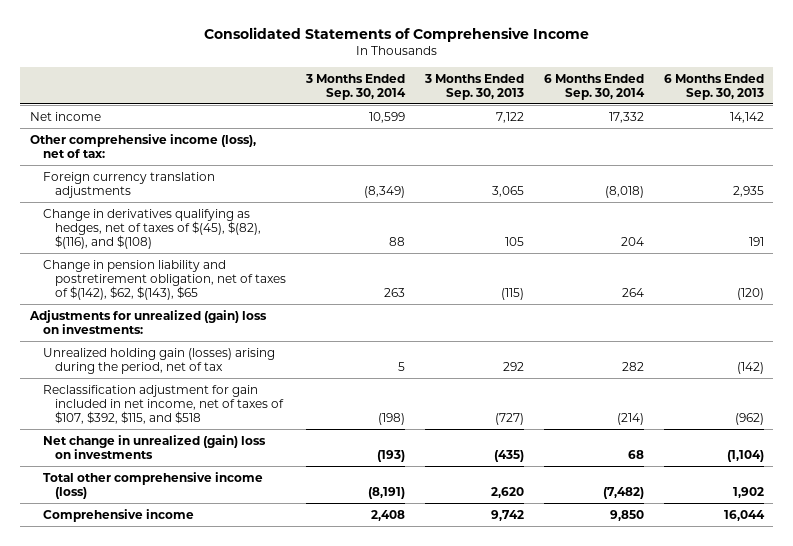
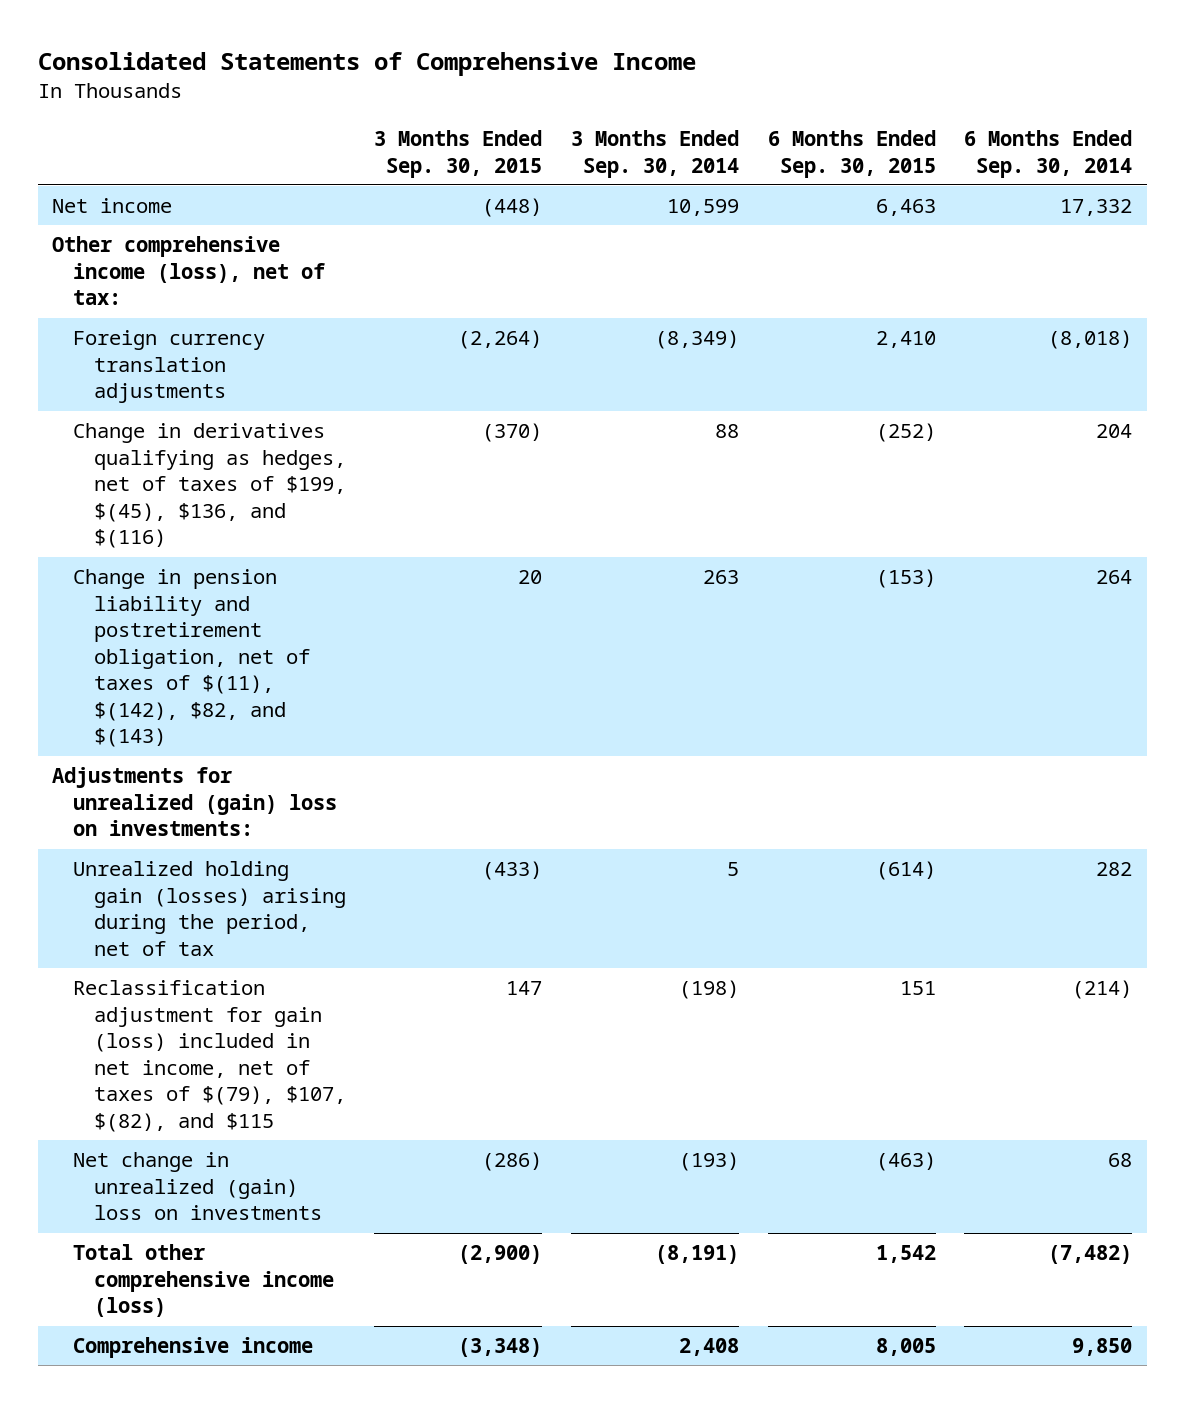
- | 3 Months Ended Sep. 30, 2014 | 3 Months Ended Sep. 30, 2013 | 6 Months Ended Sep. 30, 2014 | 6 Months Ended Sep. 30, 2013
+ | 3 Months Ended Sep. 30, 2015 | 3 Months Ended Sep. 30, 2014 | 6 Months Ended Sep. 30, 2015 | 6 Months Ended Sep. 30, 2014
- Change in derivatives qualifying as hedges, net of taxes of $(45), $(82), $(116), and $(108) | 88 | 105 | 204 | 191
- Change in pension liability and postretirement obligation, net of taxes of $(142), $62, $(143), $65 | 263 | (115) | 264 | (120)
+ Change in derivatives qualifying as hedges, net of taxes of $199, $(45), $136, and $(116) | (370) | 88 | (252) | 204
+ Change in pension liability and postretirement obligation, net of taxes of $(11), $(142), $82, and $(143) | 20 | 263 | (153) | 264
- Reclassification adjustment for gain included in net income, net of taxes of $107, $392, $115, and $518 | (198) | (727) | (214) | (962)
+ Reclassification adjustment for gain (loss) included in net income, net of taxes of $(79), $107, $(82), and $115 | 147 | (198) | 151 | (214)

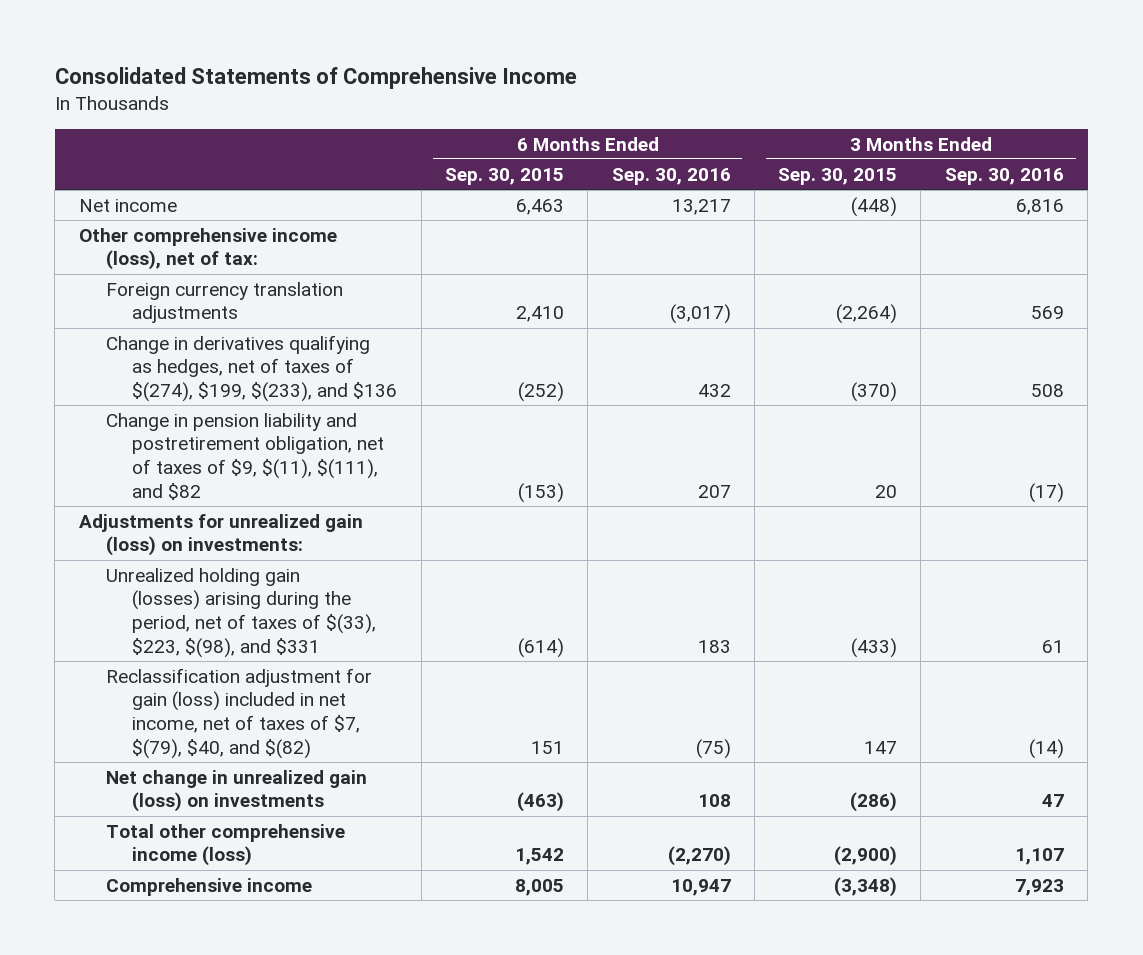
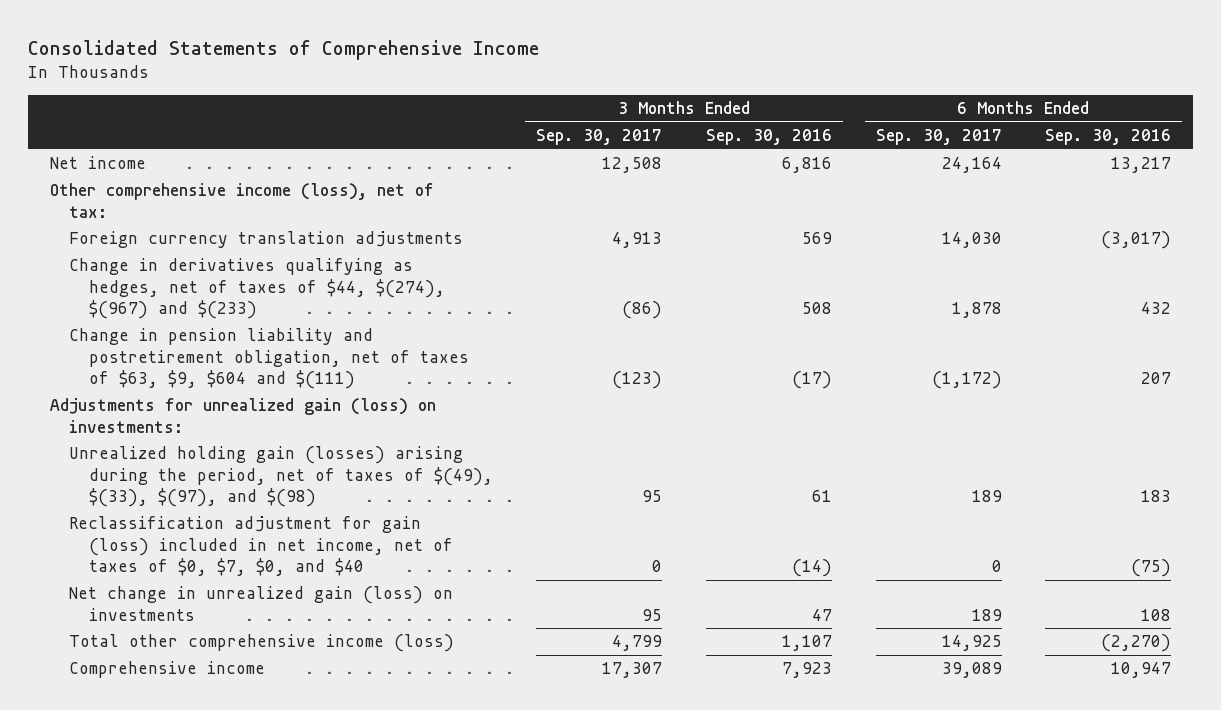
- | 6 Months Ended Sep. 30, 2015 | 6 Months Ended Sep. 30, 2016 | 3 Months Ended Sep. 30, 2015 | 3 Months Ended Sep. 30, 2016
+ | 3 Months Ended Sep. 30, 2017 | 3 Months Ended Sep. 30, 2016 | 6 Months Ended Sep. 30, 2017 | 6 Months Ended Sep. 30, 2016
- Change in derivatives qualifying as hedges, net of taxes of $(274), $199, $(233), and $136 | (252) | 432 | (370) | 508
- Change in pension liability and postretirement obligation, net of taxes of $9, $(11), $(111), and $82 | (153) | 207 | 20 | (17)
+ Change in derivatives qualifying as hedges, net of taxes of $44, $(274), $(967) and $(233) | (86) | 508 | 1,878 | 432
+ Change in pension liability and postretirement obligation, net of taxes of $63, $9, $604 and $(111) | (123) | (17) | (1,172) | 207
- Unrealized holding gain (losses) arising during the period, net of taxes of $(33), $223, $(98), and $331 | (614) | 183 | (433) | 61
- Reclassification adjustment for gain (loss) included in net income, net of taxes of $7, $(79), $40, and $(82) | 151 | (75) | 147 | (14)
+ Unrealized holding gain (losses) arising during the period, net of taxes of $(49), $(33), $(97), and $(98) | 95 | 61 | 189 | 183
+ Reclassification adjustment for gain (loss) included in net income, net of taxes of $0, $7, $0, and $40 | 0 | (14) | 0 | (75)

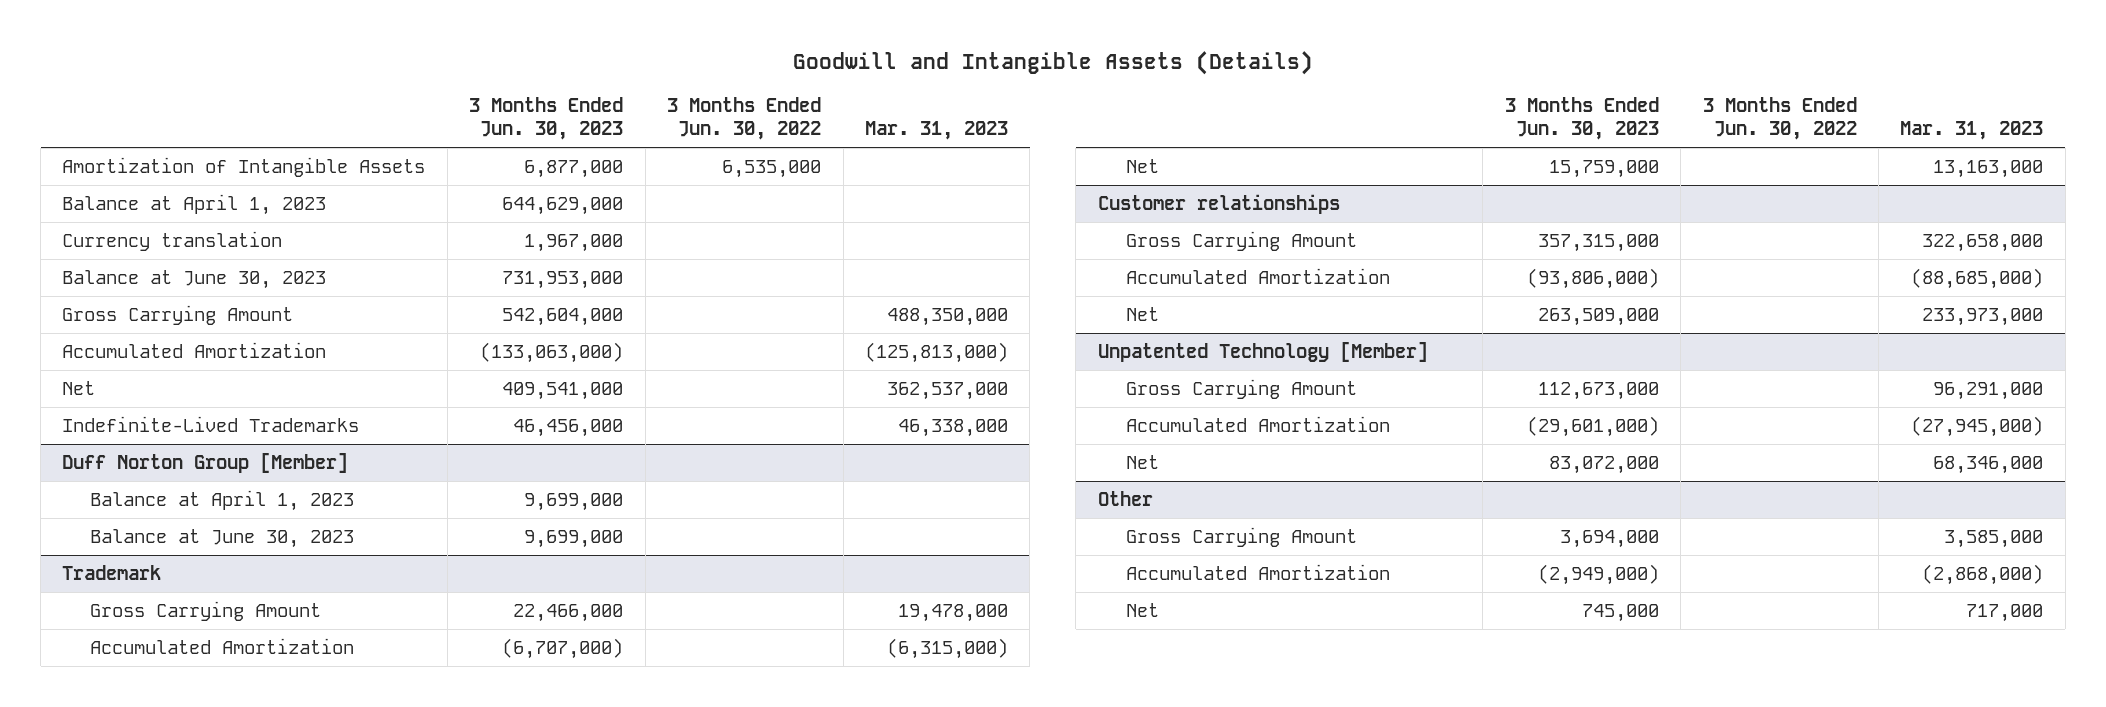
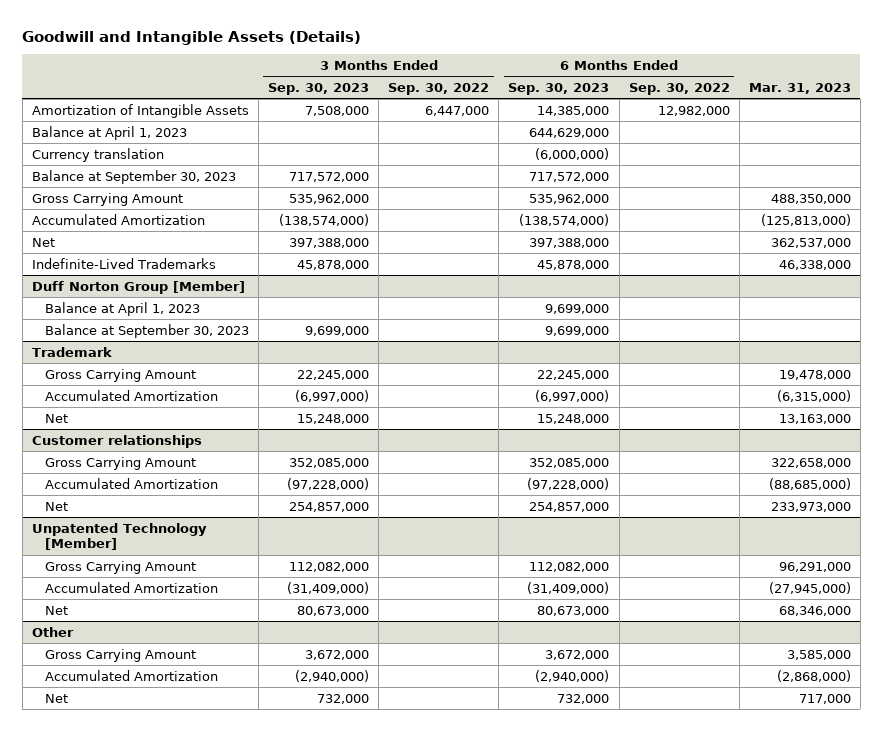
- | 3 Months Ended Jun. 30, 2023 | 3 Months Ended Jun. 30, 2022 | Mar. 31, 2023
+ | 3 Months Ended Sep. 30, 2023 | 3 Months Ended Sep. 30, 2022 | 6 Months Ended Sep. 30, 2023 | 6 Months Ended Sep. 30, 2022 | Mar. 31, 2023
- Balance at June 30, 2023 | 731,953,000 | |
+ Balance at September 30, 2023 | 717,572,000 | | 717,572,000 | |
@ Duff Norton Group [Member]
- Balance at June 30, 2023 | 9,699,000 | |
+ Balance at September 30, 2023 | 9,699,000 | | 9,699,000 | |

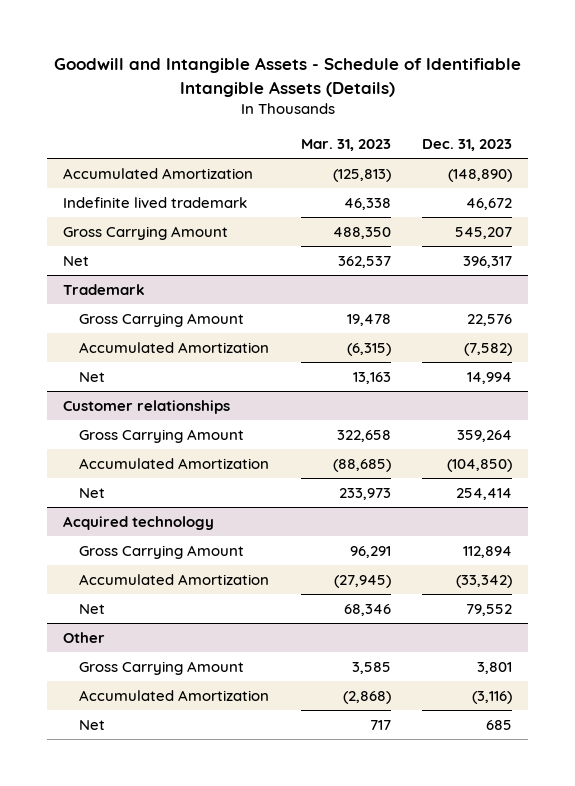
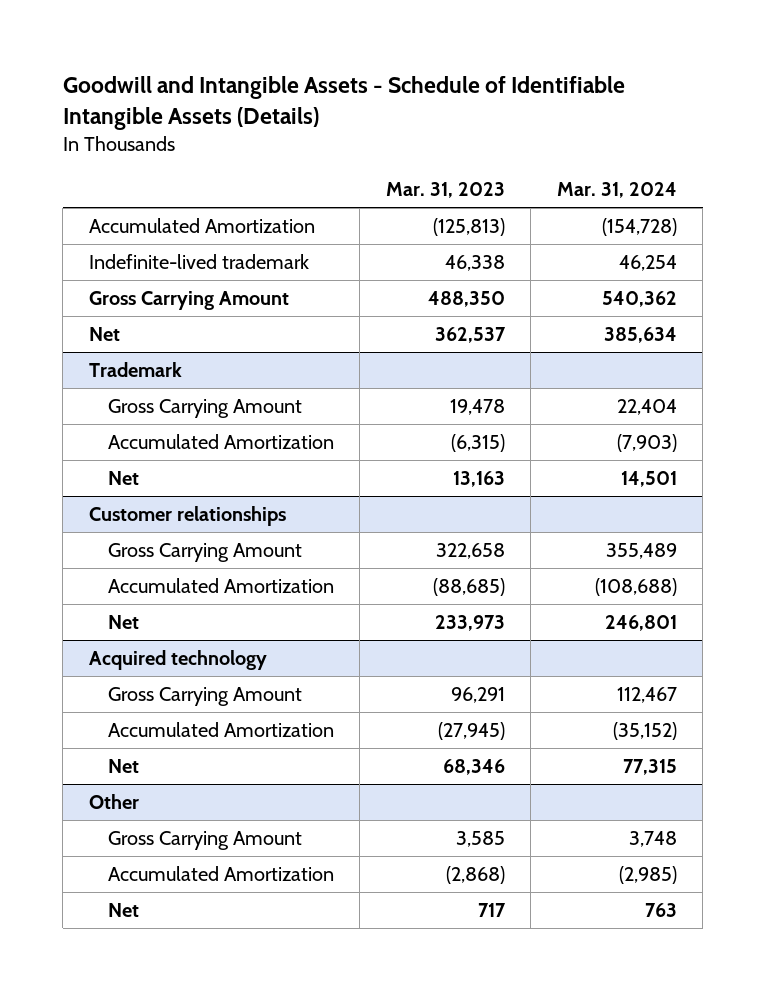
- | Mar. 31, 2023 | Dec. 31, 2023
+ | Mar. 31, 2023 | Mar. 31, 2024
- Indefinite lived trademark | 46,338 | 46,672
+ Indefinite-lived trademark | 46,338 | 46,254

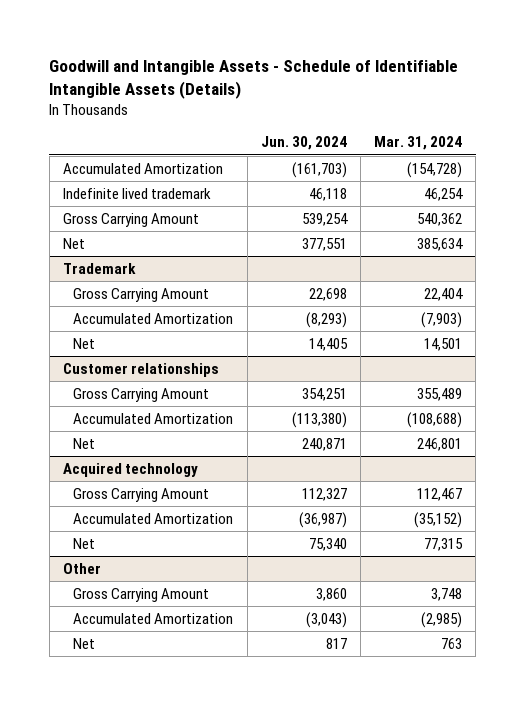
- | Mar. 31, 2023 | Mar. 31, 2024
+ | Jun. 30, 2024 | Mar. 31, 2024
- Indefinite-lived trademark | 46,338 | 46,254
+ Indefinite lived trademark | 46,118 | 46,254

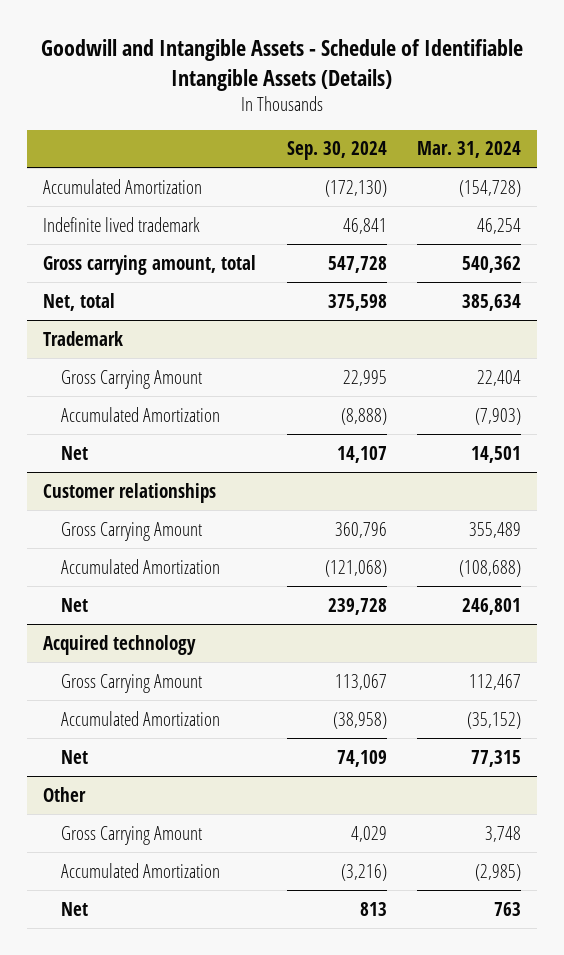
- | Jun. 30, 2024 | Mar. 31, 2024
+ | Sep. 30, 2024 | Mar. 31, 2024
- Gross Carrying Amount | 539,254 | 540,362
- Net | 377,551 | 385,634
+ Gross carrying amount, total | 547,728 | 540,362
+ Net, total | 375,598 | 385,634

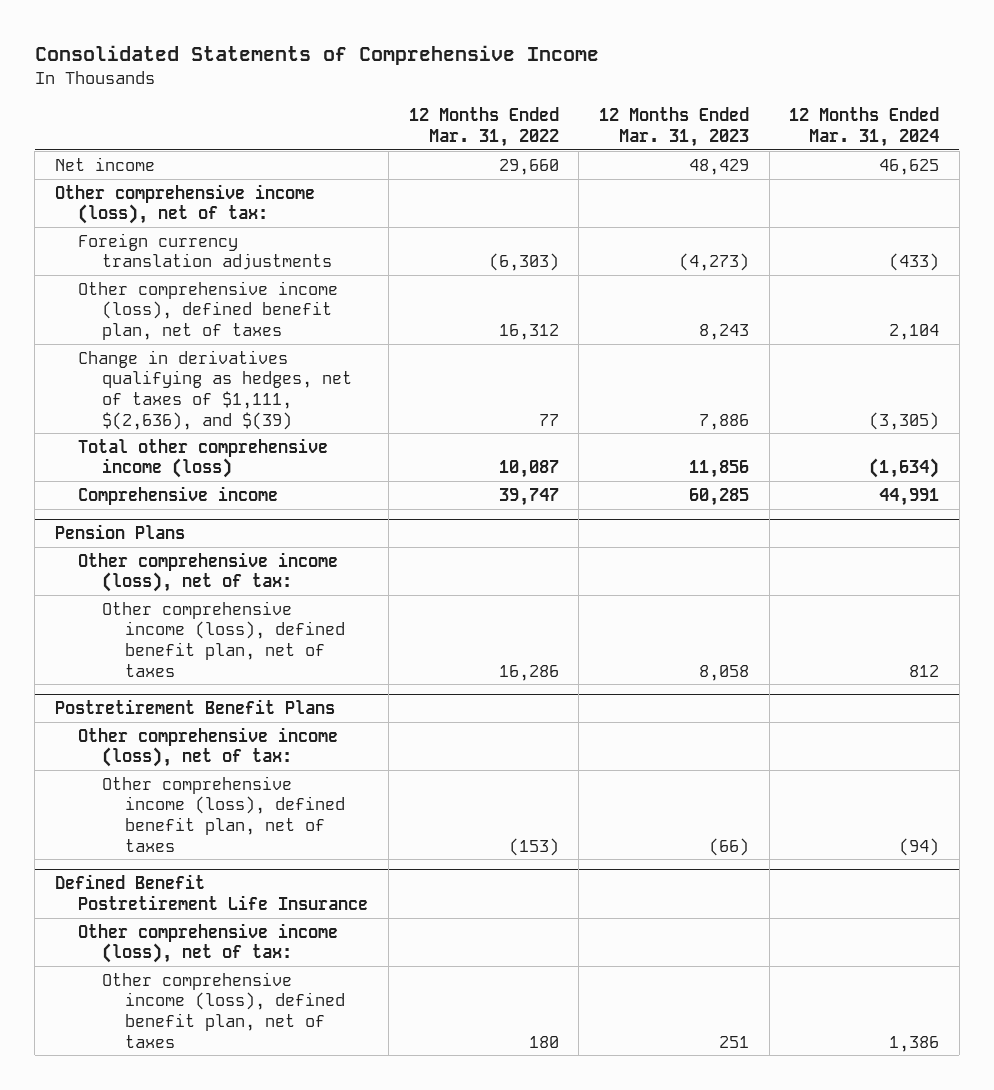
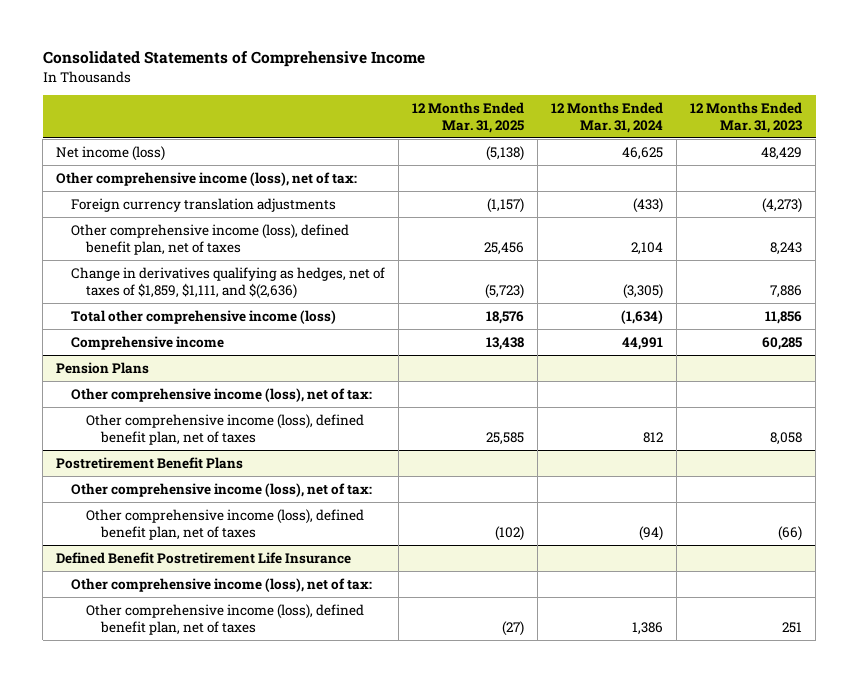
- | 12 Months Ended Mar. 31, 2022 | 12 Months Ended Mar. 31, 2023 | 12 Months Ended Mar. 31, 2024
+ | 12 Months Ended Mar. 31, 2025 | 12 Months Ended Mar. 31, 2024 | 12 Months Ended Mar. 31, 2023
- Net income | 29,660 | 48,429 | 46,625
+ Net income (loss) | (5,138) | 46,625 | 48,429
- Change in derivatives qualifying as hedges, net of taxes of $1,111, $(2,636), and $(39) | 77 | 7,886 | (3,305)
+ Change in derivatives qualifying as hedges, net of taxes of $1,859, $1,111, and $(2,636) | (5,723) | (3,305) | 7,886

